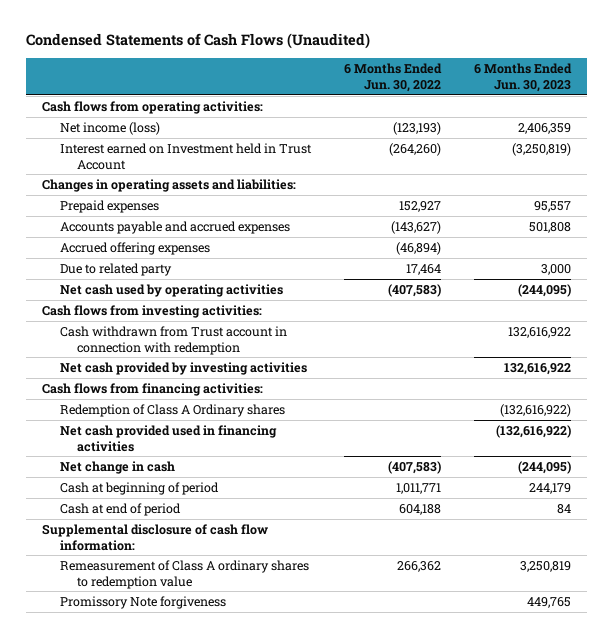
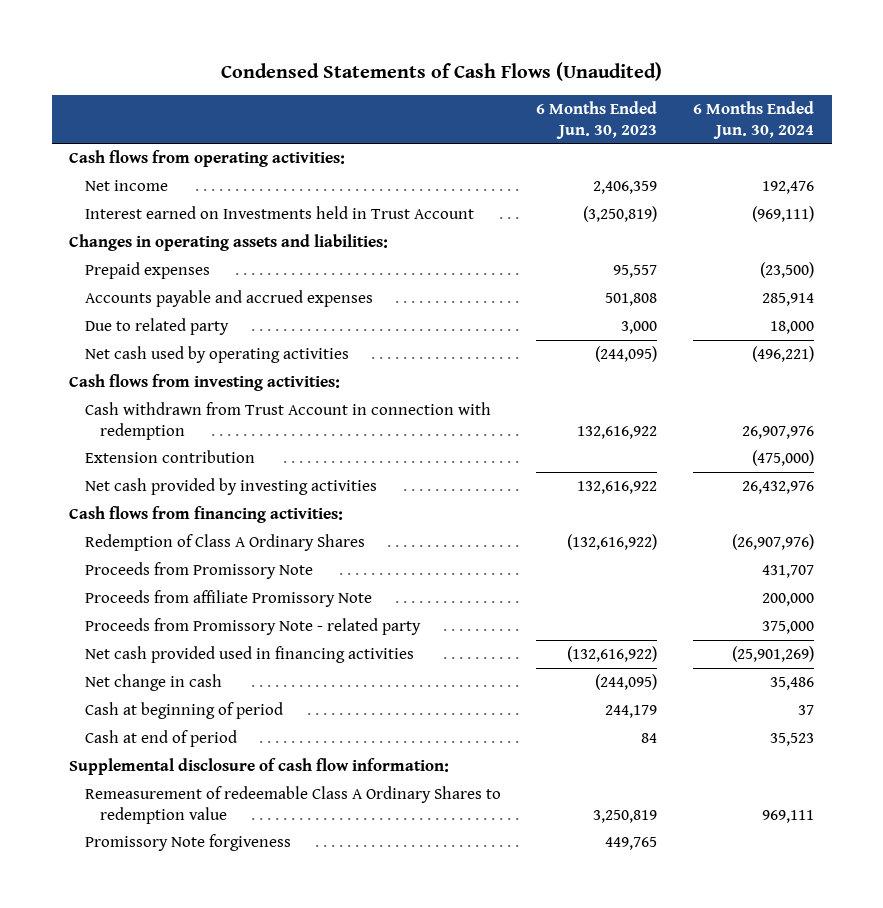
- | 6 Months Ended Jun. 30, 2022 | 6 Months Ended Jun. 30, 2023
+ | 6 Months Ended Jun. 30, 2023 | 6 Months Ended Jun. 30, 2024
- Net income (loss) | (123,193) | 2,406,359
- Interest earned on Investment held in Trust Account | (264,260) | (3,250,819)
+ Net income | 2,406,359 | 192,476
+ Interest earned on Investments held in Trust Account | (3,250,819) | (969,111)
- Accrued offering expenses | (46,894) |
- Cash withdrawn from Trust account in connection with redemption | | 132,616,922
+ Cash withdrawn from Trust Account in connection with redemption | 132,616,922 | 26,907,976
+ Extension contribution | | (475,000)
- Redemption of Class A Ordinary shares | | (132,616,922)
+ Redemption of Class A Ordinary Shares | (132,616,922) | (26,907,976)
+ Proceeds from Promissory Note | | 431,707
+ Proceeds from affiliate Promissory Note | | 200,000
+ Proceeds from Promissory Note - related party | | 375,000
- Remeasurement of Class A ordinary shares to redemption value | 266,362 | 3,250,819
+ Remeasurement of redeemable Class A Ordinary Shares to redemption value | 3,250,819 | 969,111

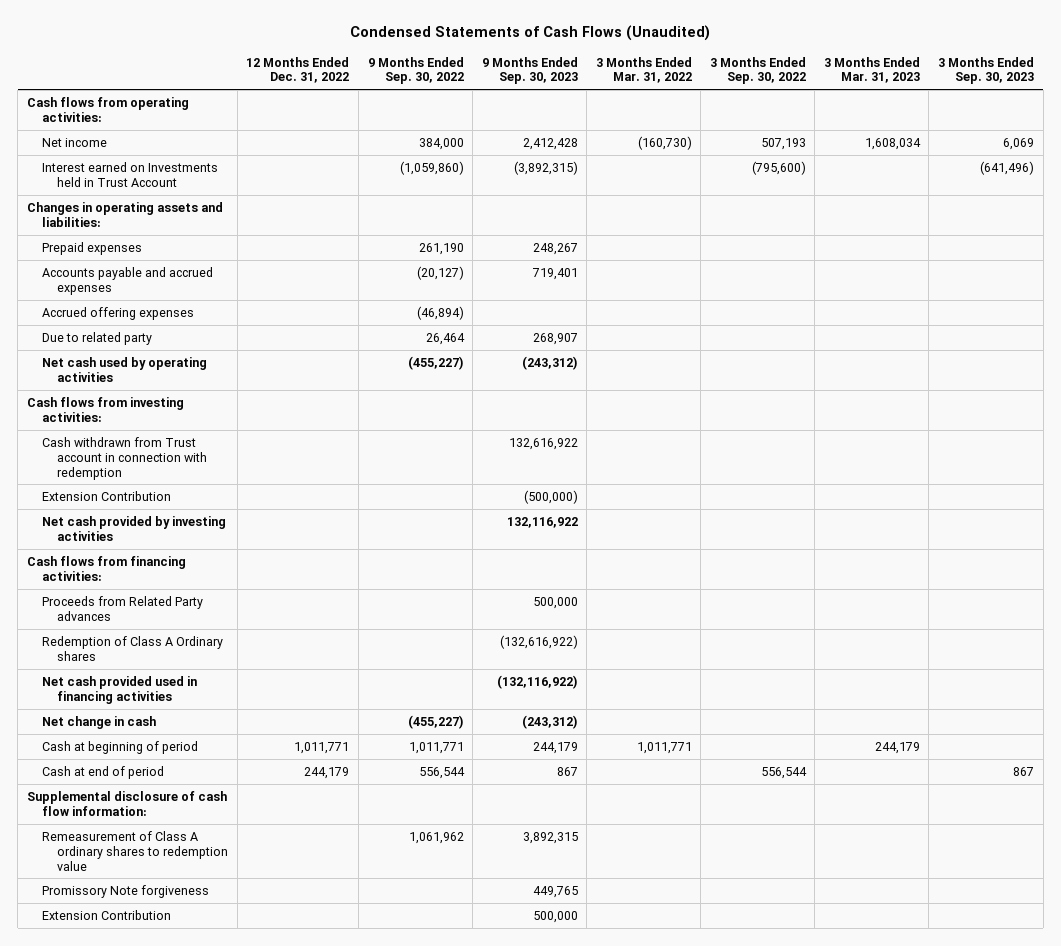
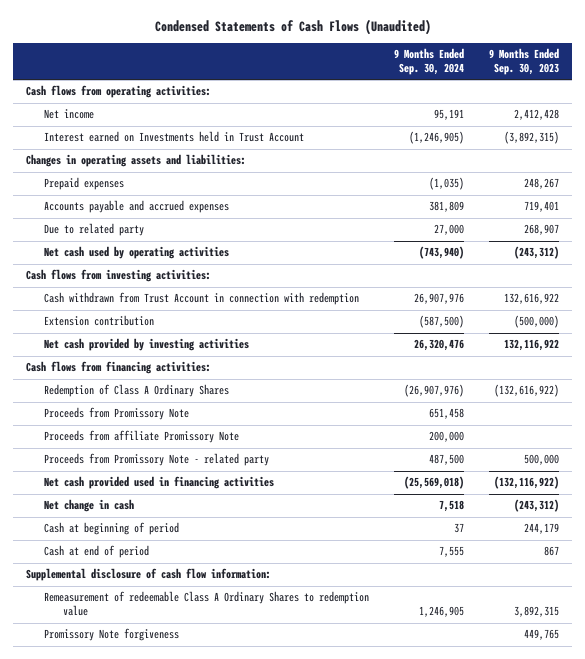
- | 12 Months Ended Dec. 31, 2022 | 9 Months Ended Sep. 30, 2022 | 9 Months Ended Sep. 30, 2023 | 3 Months Ended Mar. 31, 2022 | 3 Months Ended Sep. 30, 2022 | 3 Months Ended Mar. 31, 2023 | 3 Months Ended Sep. 30, 2023
+ | 9 Months Ended Sep. 30, 2024 | 9 Months Ended Sep. 30, 2023
- Accrued offering expenses | | (46,894) | | | | |
- Cash withdrawn from Trust account in connection with redemption | | | 132,616,922 | | | |
- Extension Contribution | | | (500,000) | | | |
+ Cash withdrawn from Trust Account in connection with redemption | 26,907,976 | 132,616,922
+ Extension contribution | (587,500) | (500,000)
- Proceeds from Related Party advances | | | 500,000 | | | |
- Redemption of Class A Ordinary shares | | | (132,616,922) | | | |
+ Redemption of Class A Ordinary Shares | (26,907,976) | (132,616,922)
+ Proceeds from Promissory Note | 651,458 |
+ Proceeds from affiliate Promissory Note | 200,000 |
+ Proceeds from Promissory Note - related party | 487,500 | 500,000
- Remeasurement of Class A ordinary shares to redemption value | | 1,061,962 | 3,892,315 | | | |
+ Remeasurement of redeemable Class A Ordinary Shares to redemption value | 1,246,905 | 3,892,315
- Extension Contribution | | | 500,000 | | | |

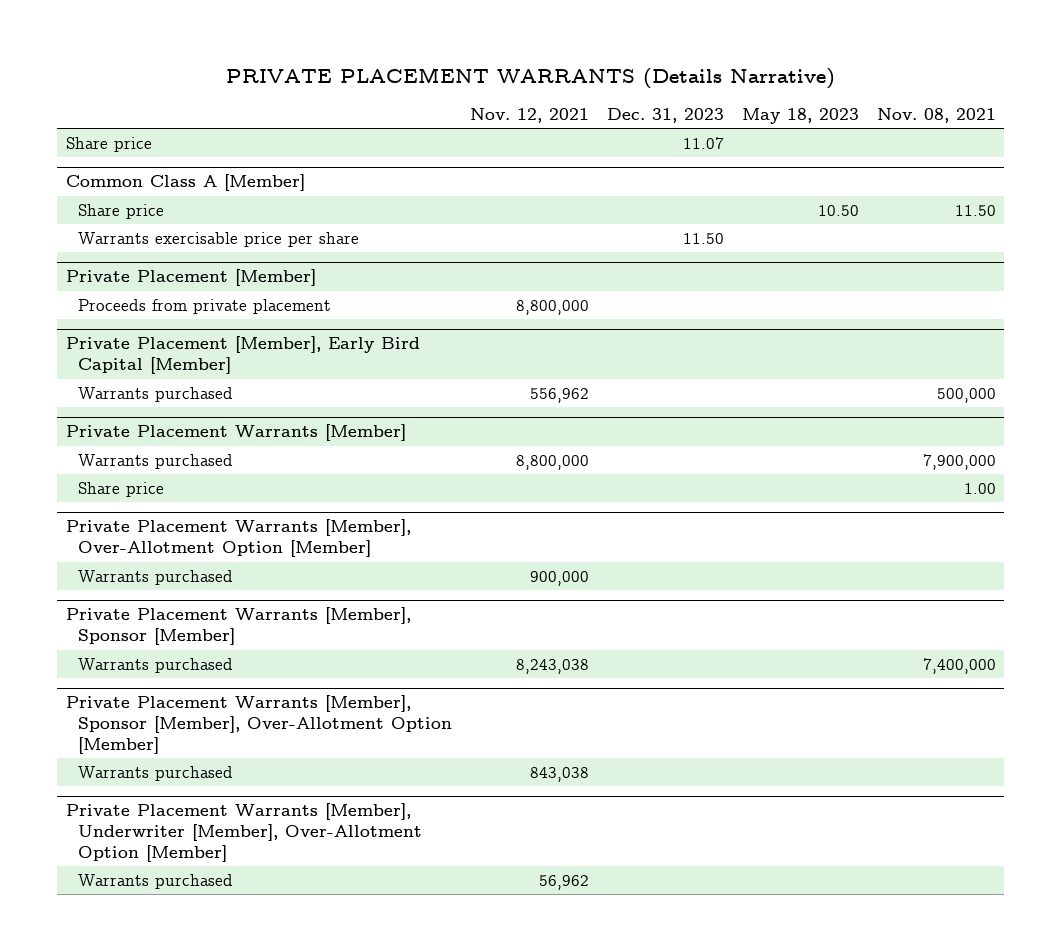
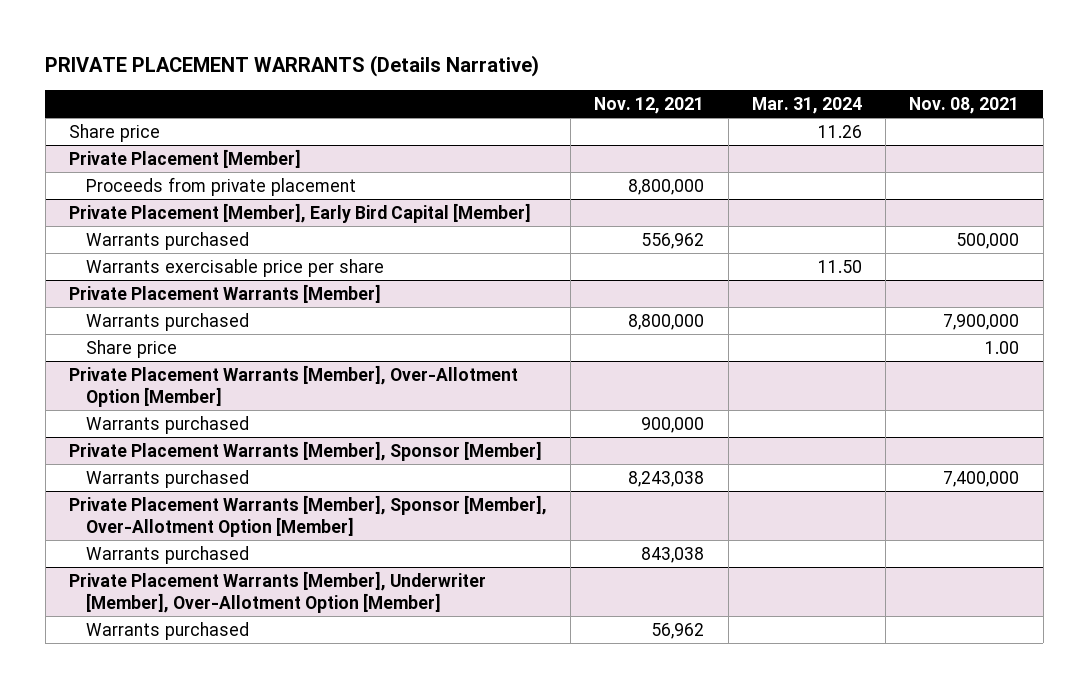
- | Nov. 12, 2021 | Dec. 31, 2023 | May 18, 2023 | Nov. 08, 2021
+ | Nov. 12, 2021 | Mar. 31, 2024 | Nov. 08, 2021
- Common Class A [Member]
- Share price | | | 10.50 | 11.50
- Warrants exercisable price per share | | 11.50 | |
@ Private Placement [Member], Early Bird Capital [Member]
+ Warrants exercisable price per share | | 11.50 |

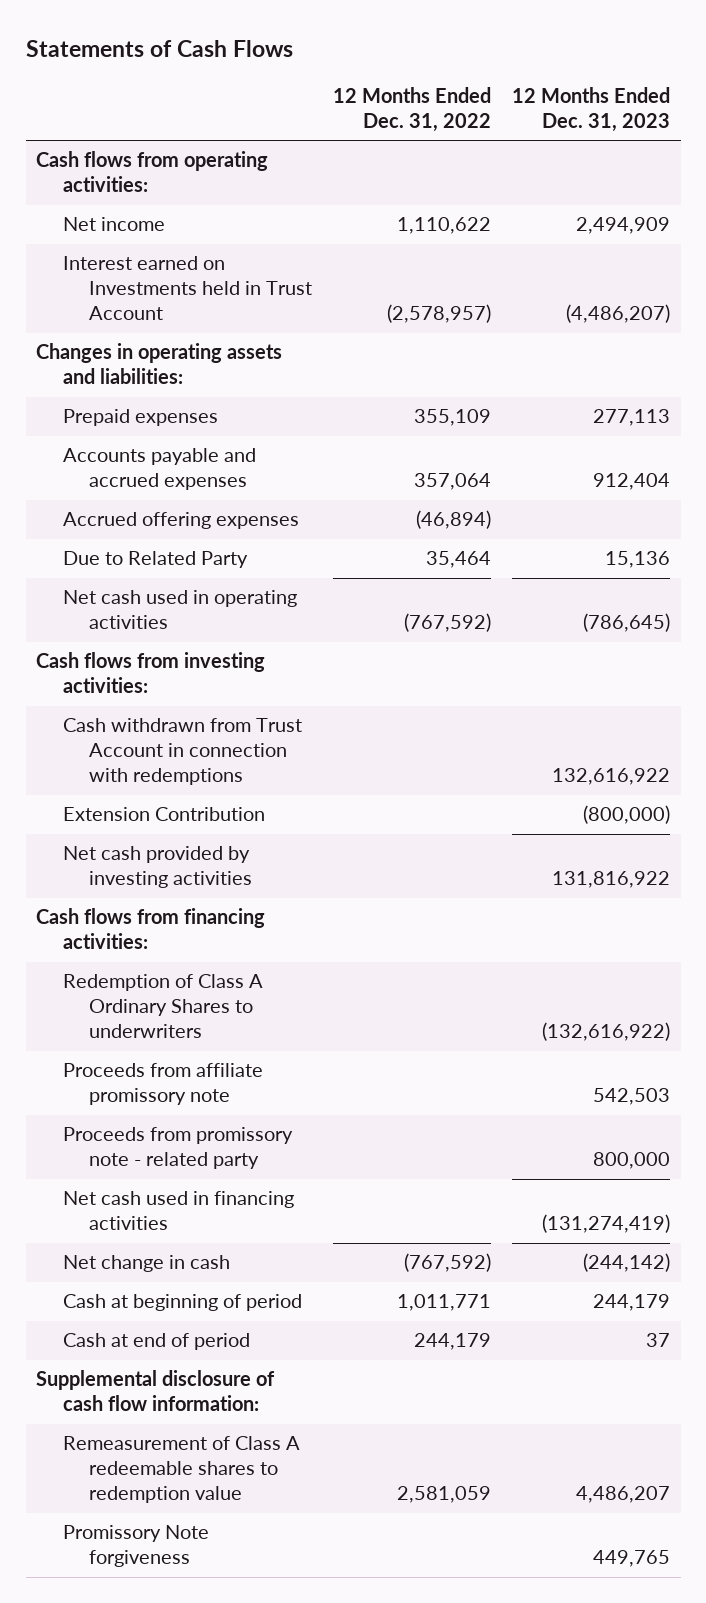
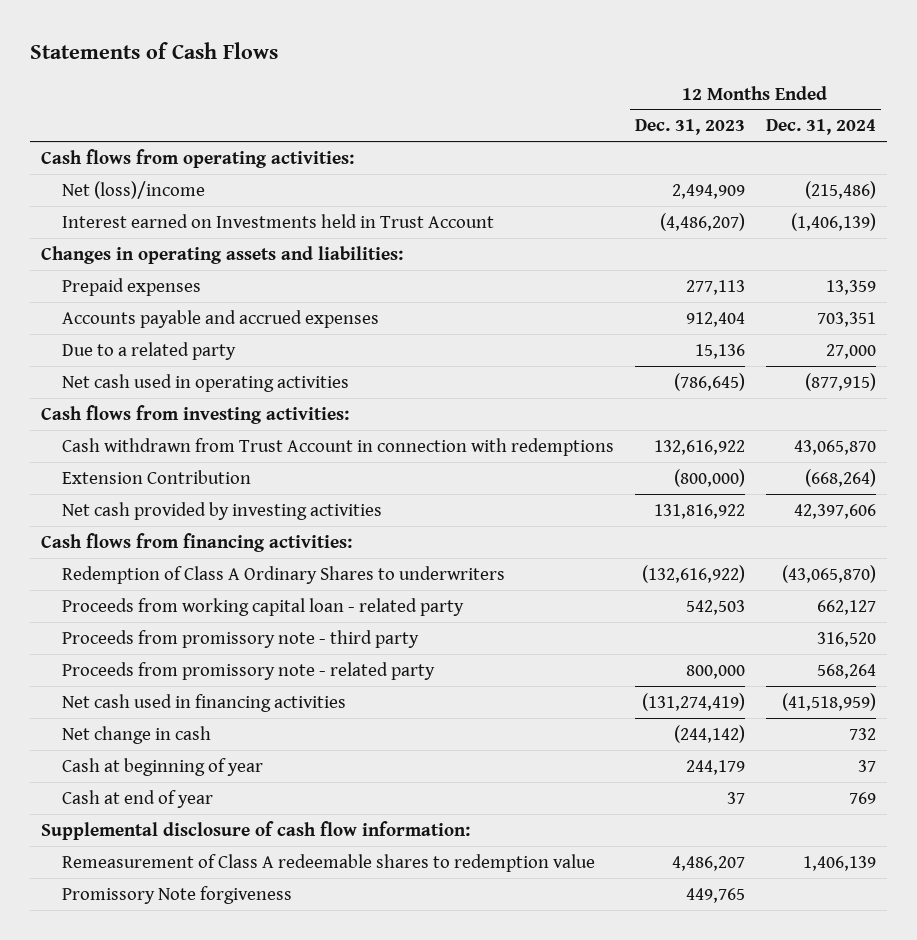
- | 12 Months Ended Dec. 31, 2022 | 12 Months Ended Dec. 31, 2023
+ | 12 Months Ended Dec. 31, 2023 | 12 Months Ended Dec. 31, 2024
- Net income | 1,110,622 | 2,494,909
+ Net (loss)/income | 2,494,909 | (215,486)
- Accrued offering expenses | (46,894) |
- Due to Related Party | 35,464 | 15,136
+ Due to a related party | 15,136 | 27,000
- Proceeds from affiliate promissory note | | 542,503
+ Proceeds from working capital loan - related party | 542,503 | 662,127
+ Proceeds from promissory note - third party | | 316,520
- Cash at beginning of period | 1,011,771 | 244,179
- Cash at end of period | 244,179 | 37
+ Cash at beginning of year | 244,179 | 37
+ Cash at end of year | 37 | 769

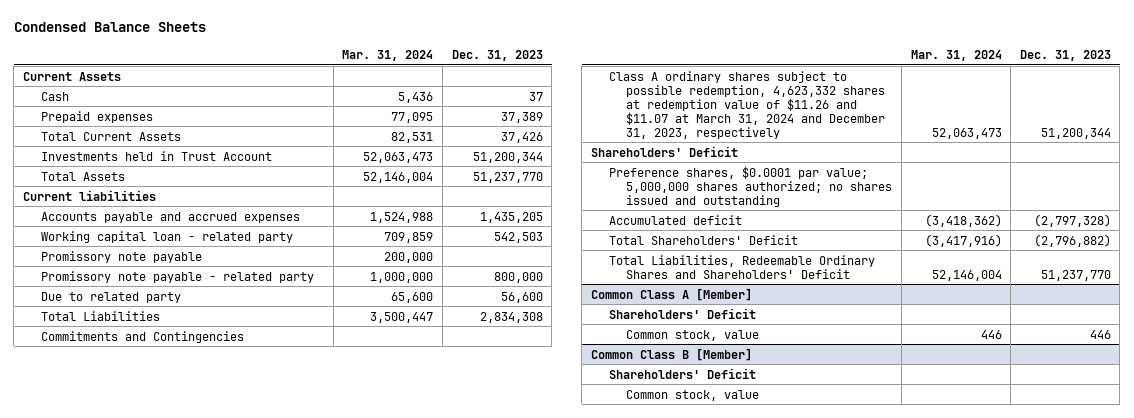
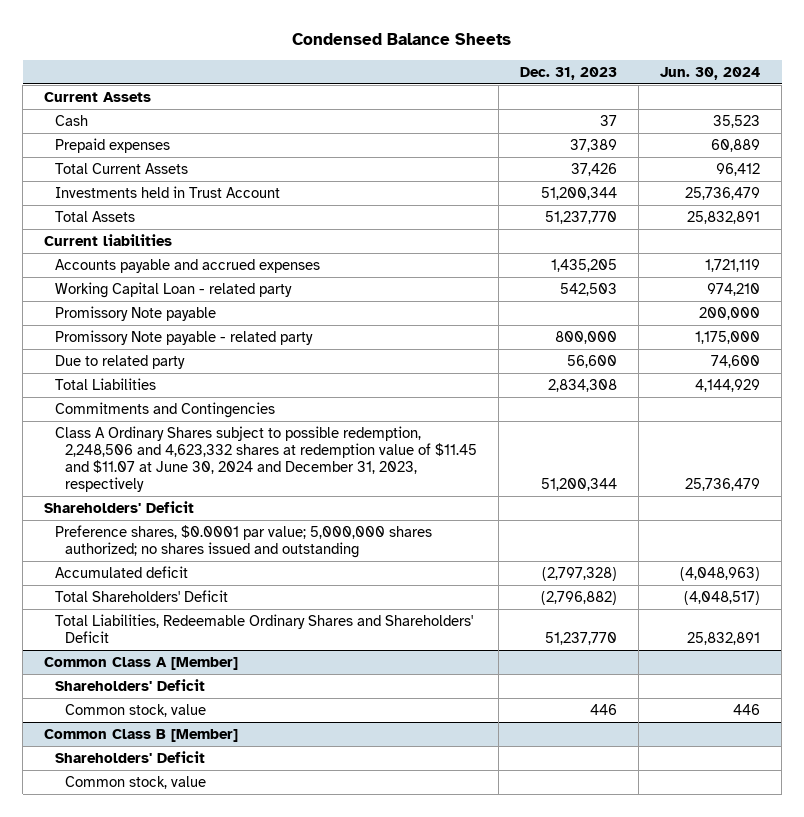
- | Mar. 31, 2024 | Dec. 31, 2023
+ | Dec. 31, 2023 | Jun. 30, 2024
- Working capital loan - related party | 709,859 | 542,503
- Promissory note payable | 200,000 |
- Promissory note payable - related party | 1,000,000 | 800,000
+ Working Capital Loan - related party | 542,503 | 974,210
+ Promissory Note payable | | 200,000
+ Promissory Note payable - related party | 800,000 | 1,175,000
- Class A ordinary shares subject to possible redemption, 4,623,332 shares at redemption value of $11.26 and $11.07 at March 31, 2024 and December 31, 2023, respectively | 52,063,473 | 51,200,344
+ Class A Ordinary Shares subject to possible redemption, 2,248,506 and 4,623,332 shares at redemption value of $11.45 and $11.07 at June 30, 2024 and December 31, 2023, respectively | 51,200,344 | 25,736,479

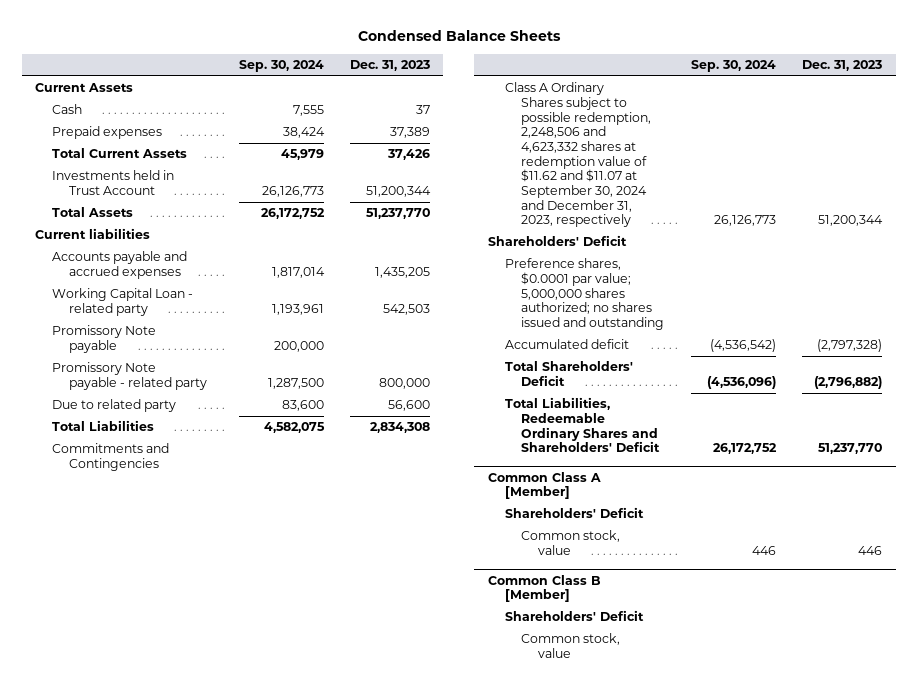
- | Dec. 31, 2023 | Jun. 30, 2024
+ | Sep. 30, 2024 | Dec. 31, 2023
- Class A Ordinary Shares subject to possible redemption, 2,248,506 and 4,623,332 shares at redemption value of $11.45 and $11.07 at June 30, 2024 and December 31, 2023, respectively | 51,200,344 | 25,736,479
+ Class A Ordinary Shares subject to possible redemption, 2,248,506 and 4,623,332 shares at redemption value of $11.62 and $11.07 at September 30, 2024 and December 31, 2023, respectively | 26,126,773 | 51,200,344

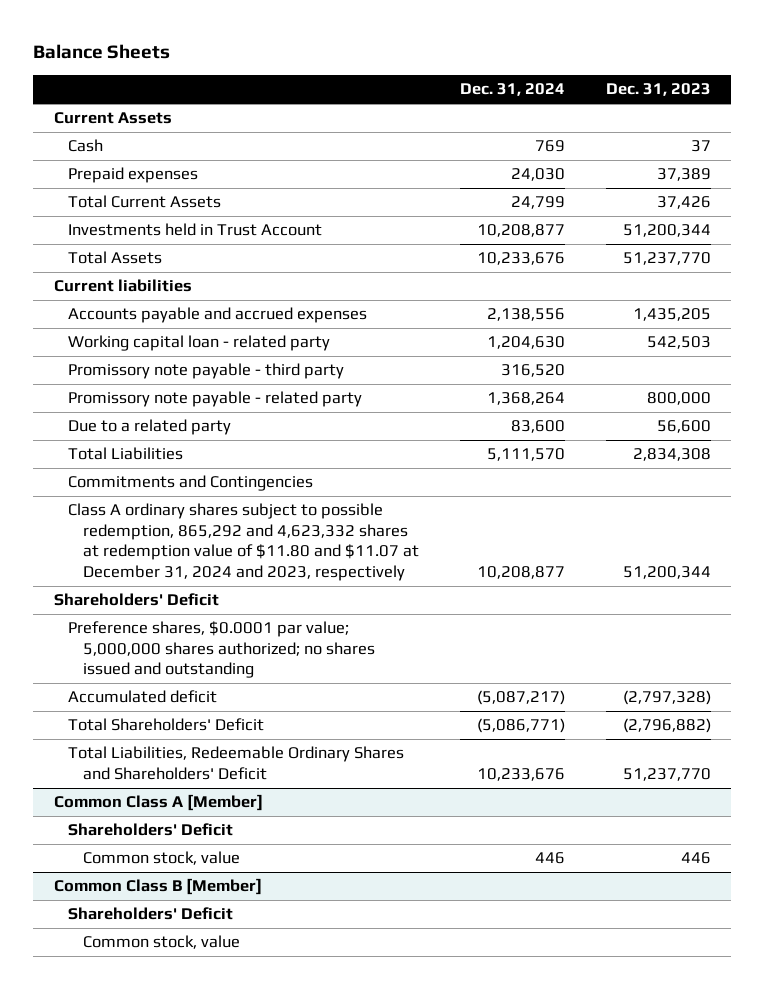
- Condensed Balance Sheets
+ Balance Sheets
- | Sep. 30, 2024 | Dec. 31, 2023
+ | Dec. 31, 2024 | Dec. 31, 2023
- Working Capital Loan - related party | 1,193,961 | 542,503
- Promissory Note payable | 200,000 |
- Promissory Note payable - related party | 1,287,500 | 800,000
- Due to related party | 83,600 | 56,600
+ Working capital loan - related party | 1,204,630 | 542,503
+ Promissory note payable - third party | 316,520 |
+ Promissory note payable - related party | 1,368,264 | 800,000
+ Due to a related party | 83,600 | 56,600
- Class A Ordinary Shares subject to possible redemption, 2,248,506 and 4,623,332 shares at redemption value of $11.62 and $11.07 at September 30, 2024 and December 31, 2023, respectively | 26,126,773 | 51,200,344
+ Class A ordinary shares subject to possible redemption, 865,292 and 4,623,332 shares at redemption value of $11.80 and $11.07 at December 31, 2024 and 2023, respectively | 10,208,877 | 51,200,344

